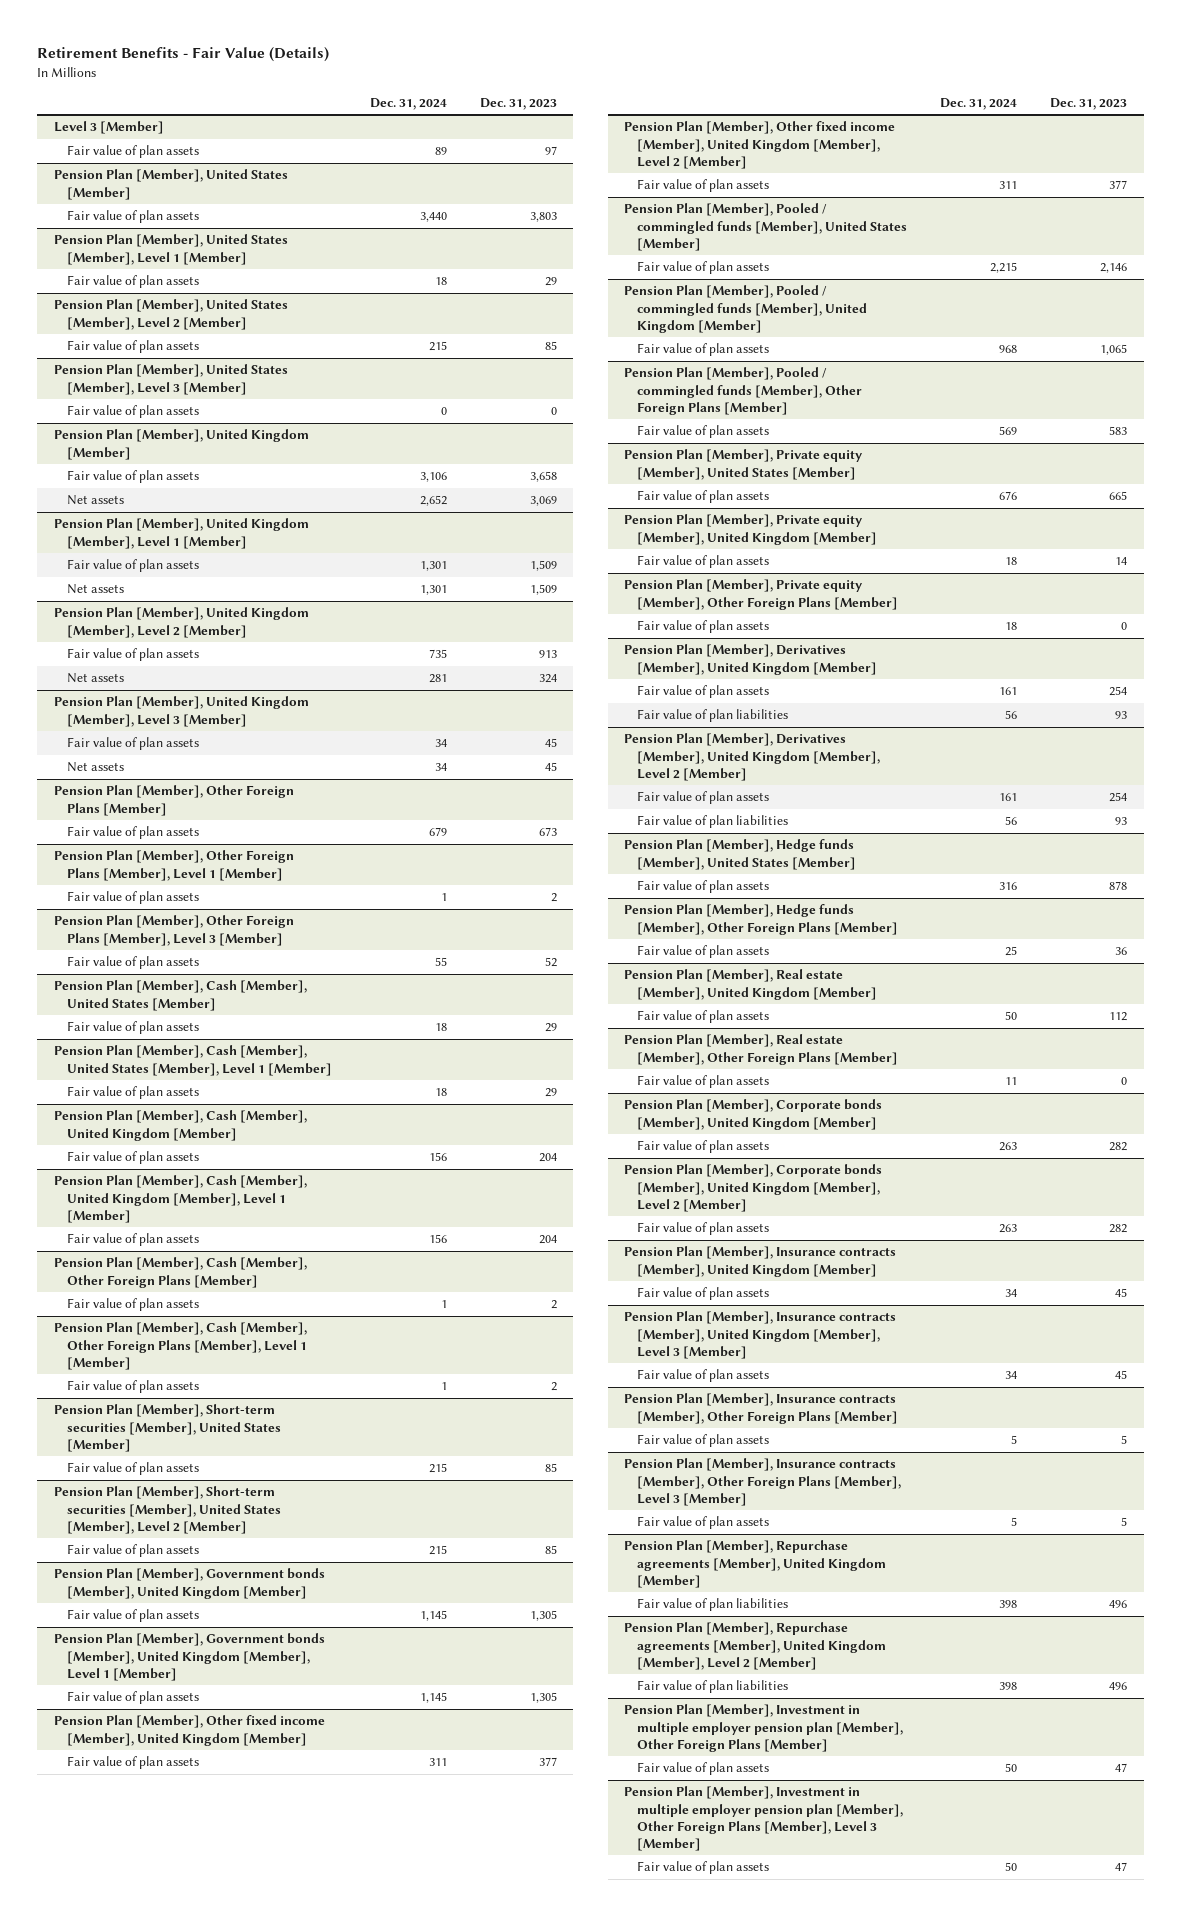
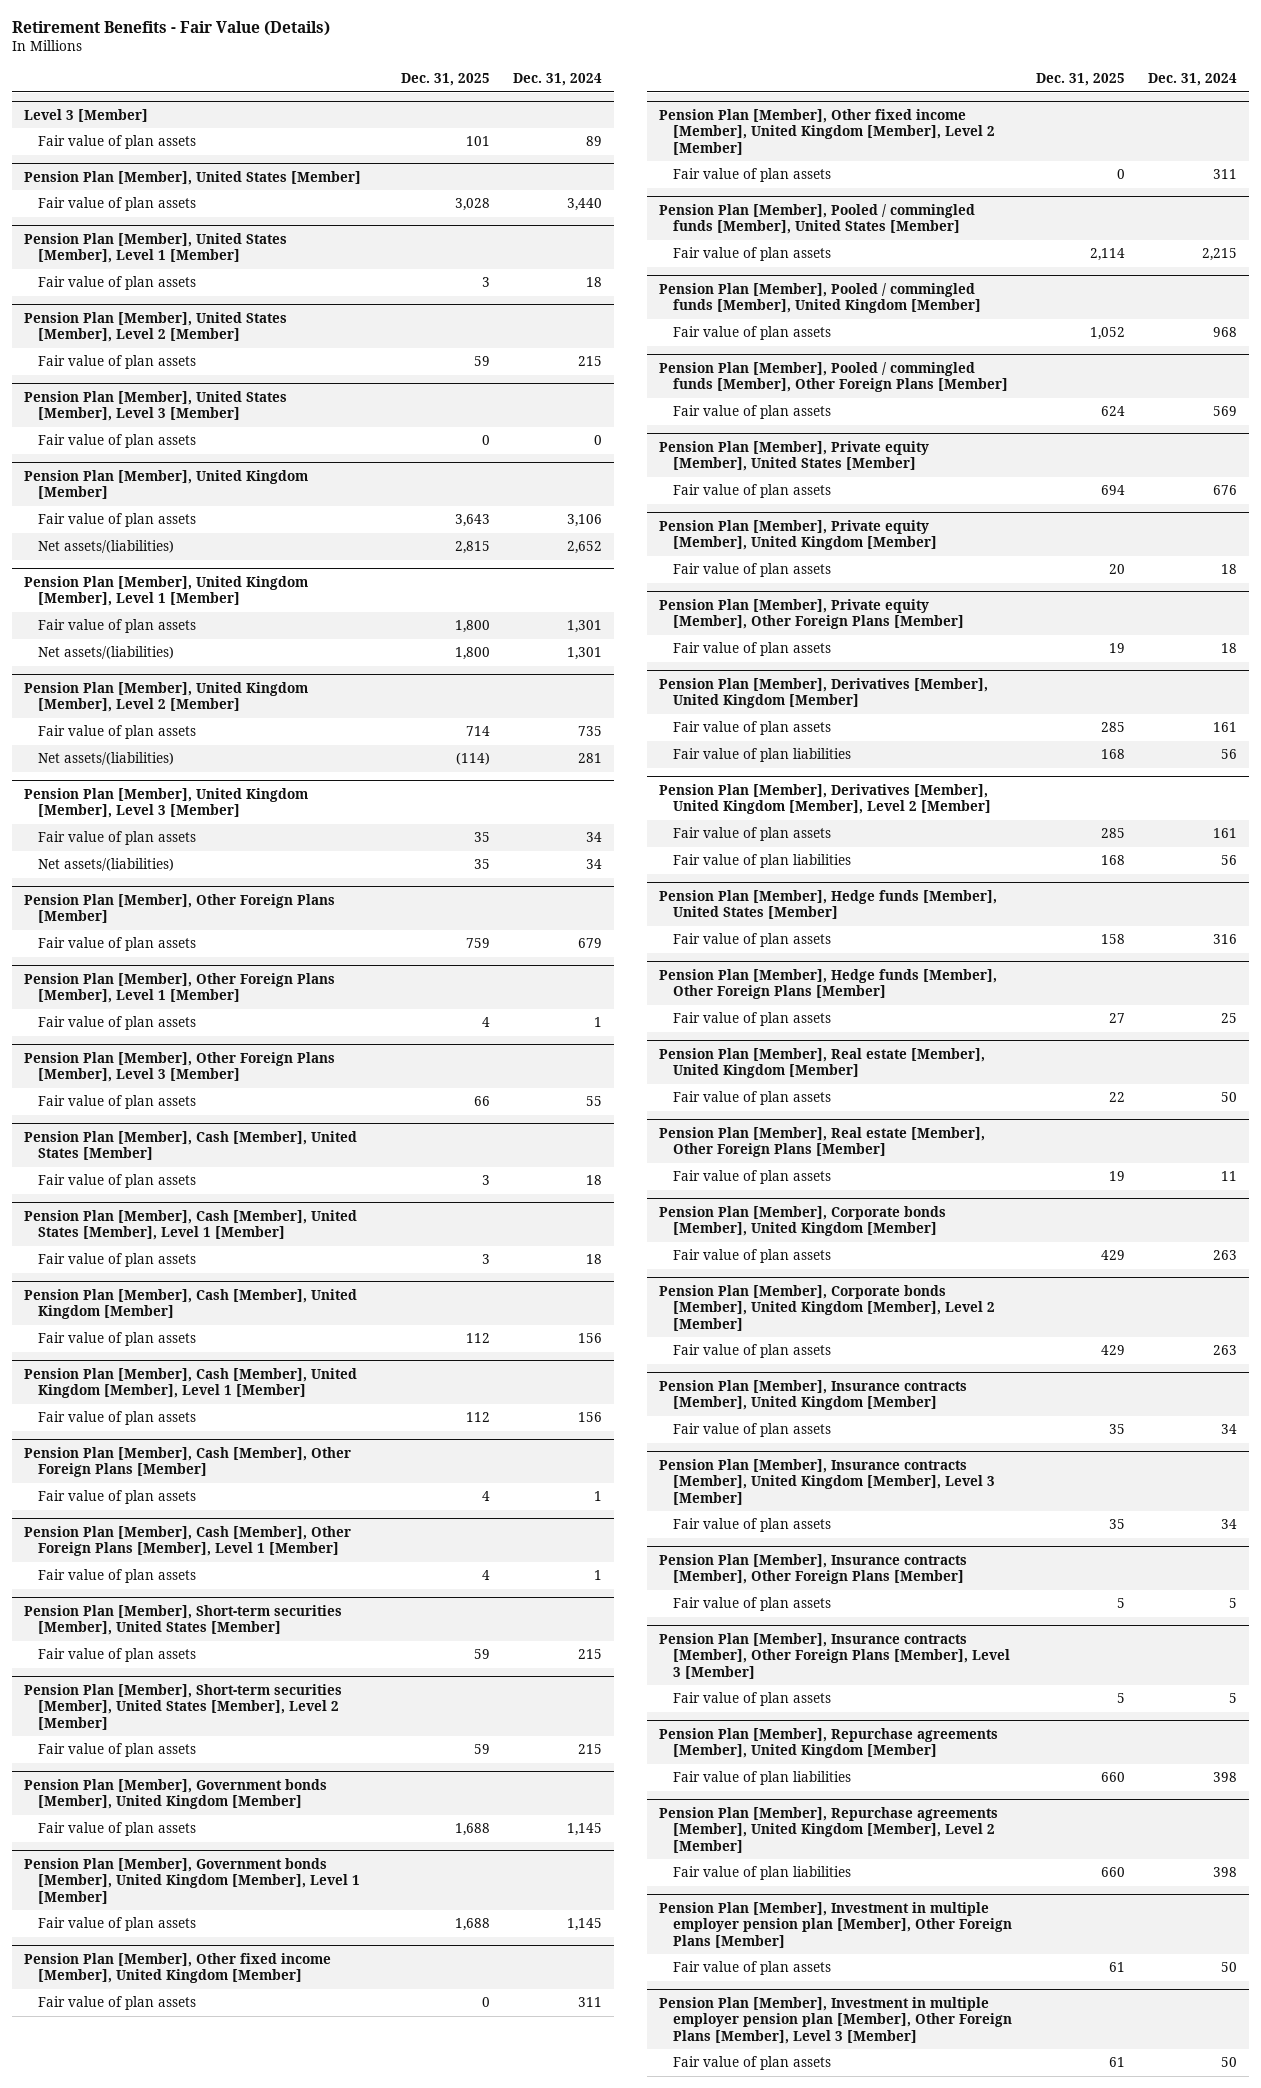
- | Dec. 31, 2024 | Dec. 31, 2023
+ | Dec. 31, 2025 | Dec. 31, 2024
@ Pension Plan [Member], United Kingdom [Member]
- Net assets | 2,652 | 3,069
+ Net assets/(liabilities) | 2,815 | 2,652
@ Pension Plan [Member], United Kingdom [Member], Level 1 [Member]
- Net assets | 1,301 | 1,509
+ Net assets/(liabilities) | 1,800 | 1,301
@ Pension Plan [Member], United Kingdom [Member], Level 2 [Member]
- Net assets | 281 | 324
+ Net assets/(liabilities) | (114) | 281
@ Pension Plan [Member], United Kingdom [Member], Level 3 [Member]
- Net assets | 34 | 45
+ Net assets/(liabilities) | 35 | 34

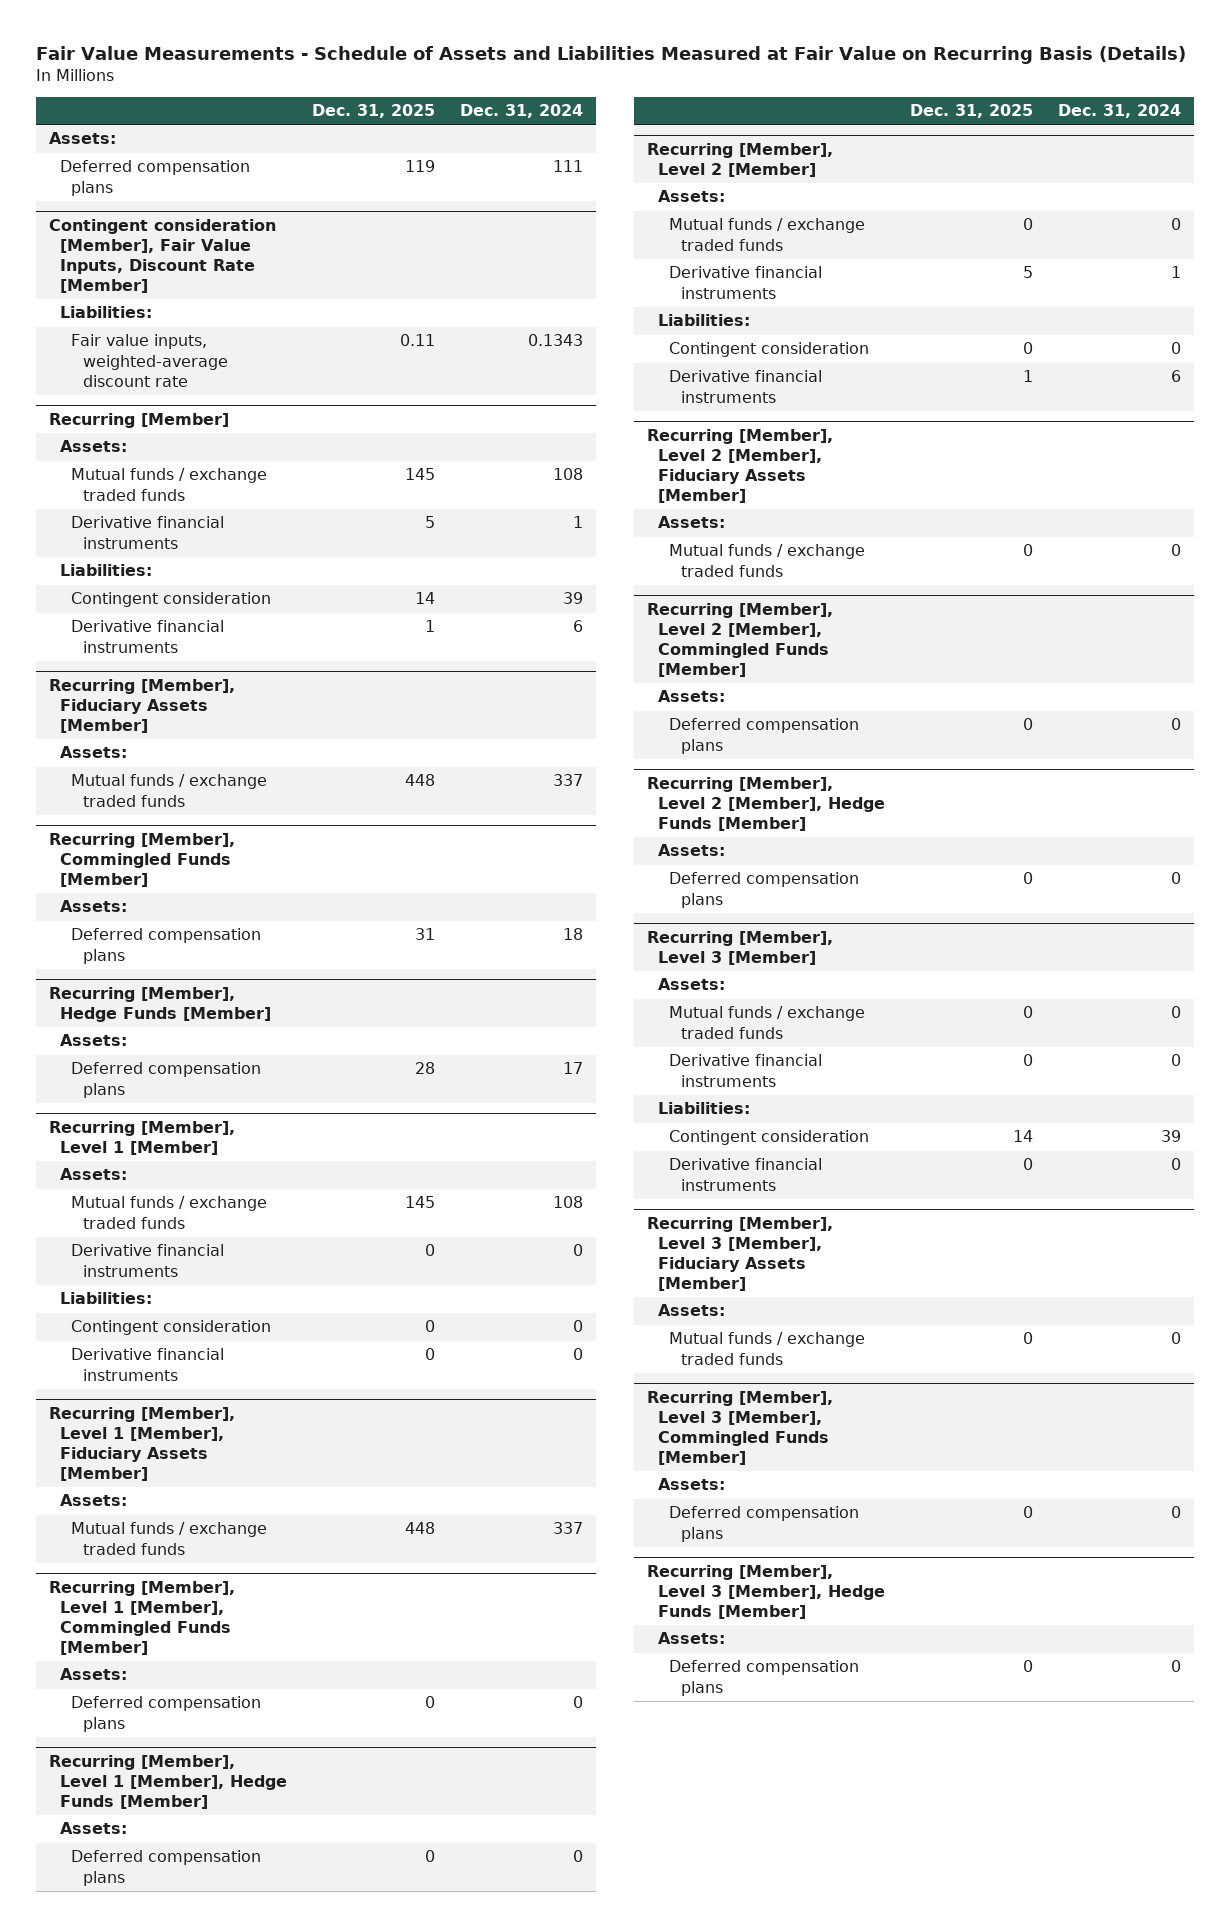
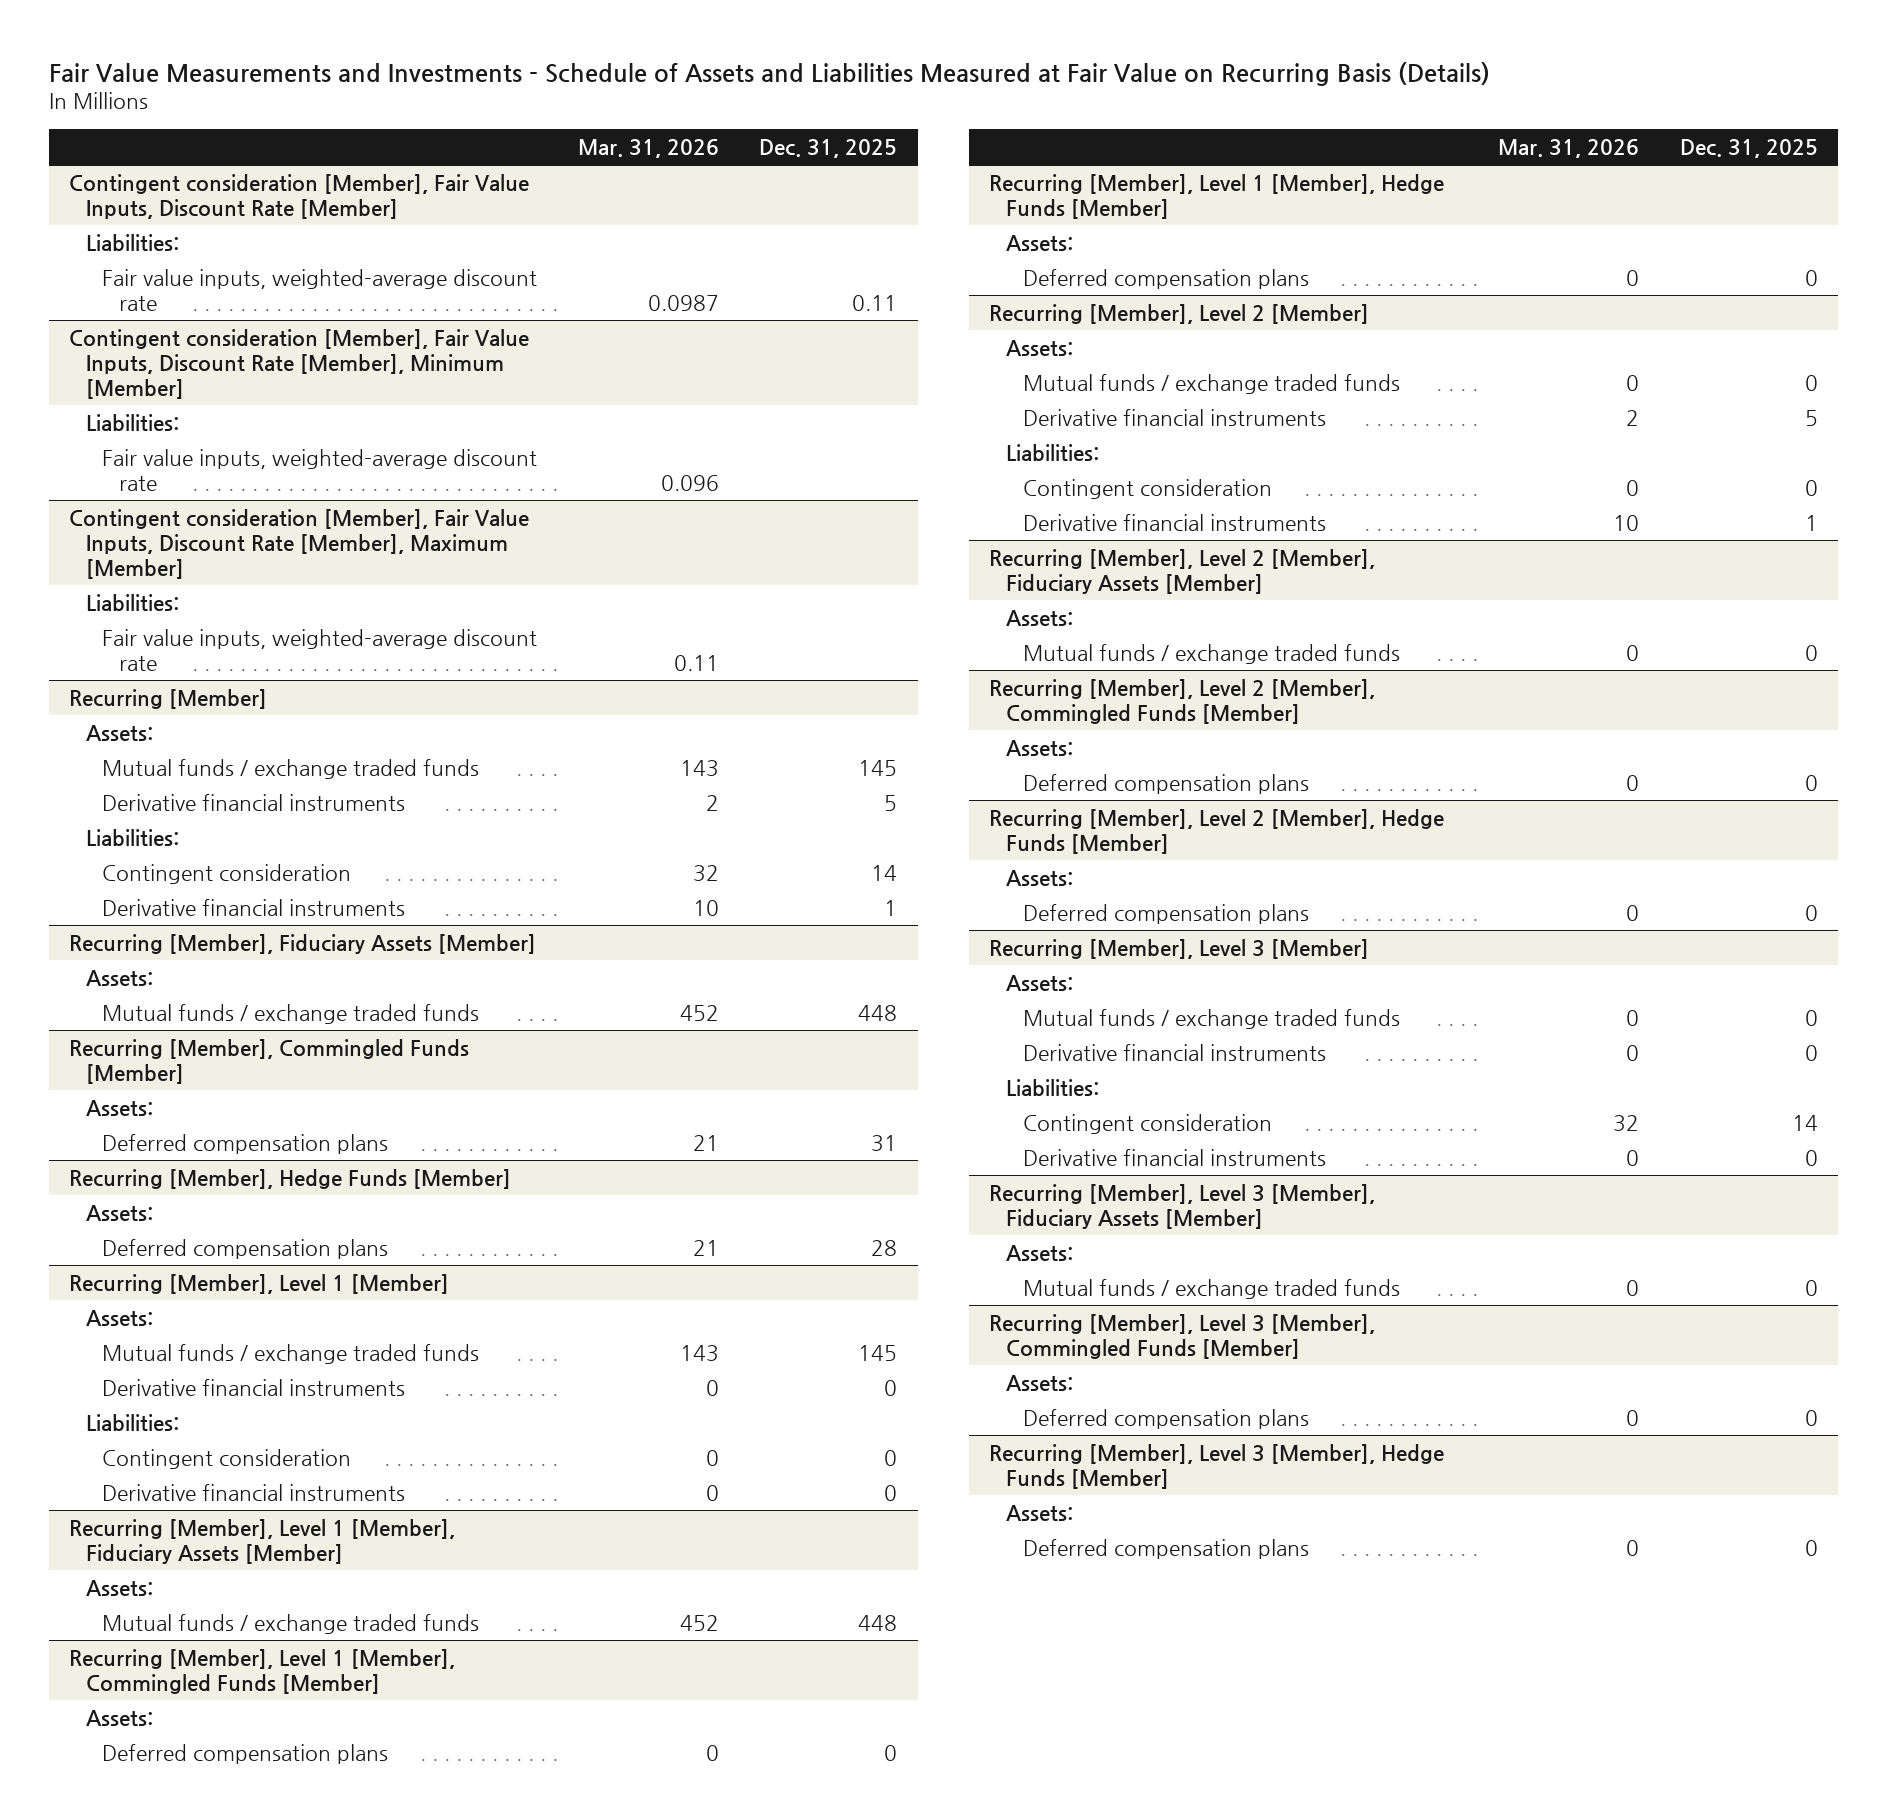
- Fair Value Measurements - Schedule of Assets and Liabilities Measured at Fair Value on Recurring Basis (Details)
+ Fair Value Measurements and Investments - Schedule of Assets and Liabilities Measured at Fair Value on Recurring Basis (Details)
- | Dec. 31, 2025 | Dec. 31, 2024
+ | Mar. 31, 2026 | Dec. 31, 2025
- Assets:
- Deferred compensation plans | 119 | 111
+ Contingent consideration [Member], Fair Value Inputs, Discount Rate [Member], Minimum [Member]
+ Liabilities:
+ Fair value inputs, weighted-average discount rate | 0.096 |
+ Contingent consideration [Member], Fair Value Inputs, Discount Rate [Member], Maximum [Member]
+ Liabilities:
+ Fair value inputs, weighted-average discount rate | 0.11 |

